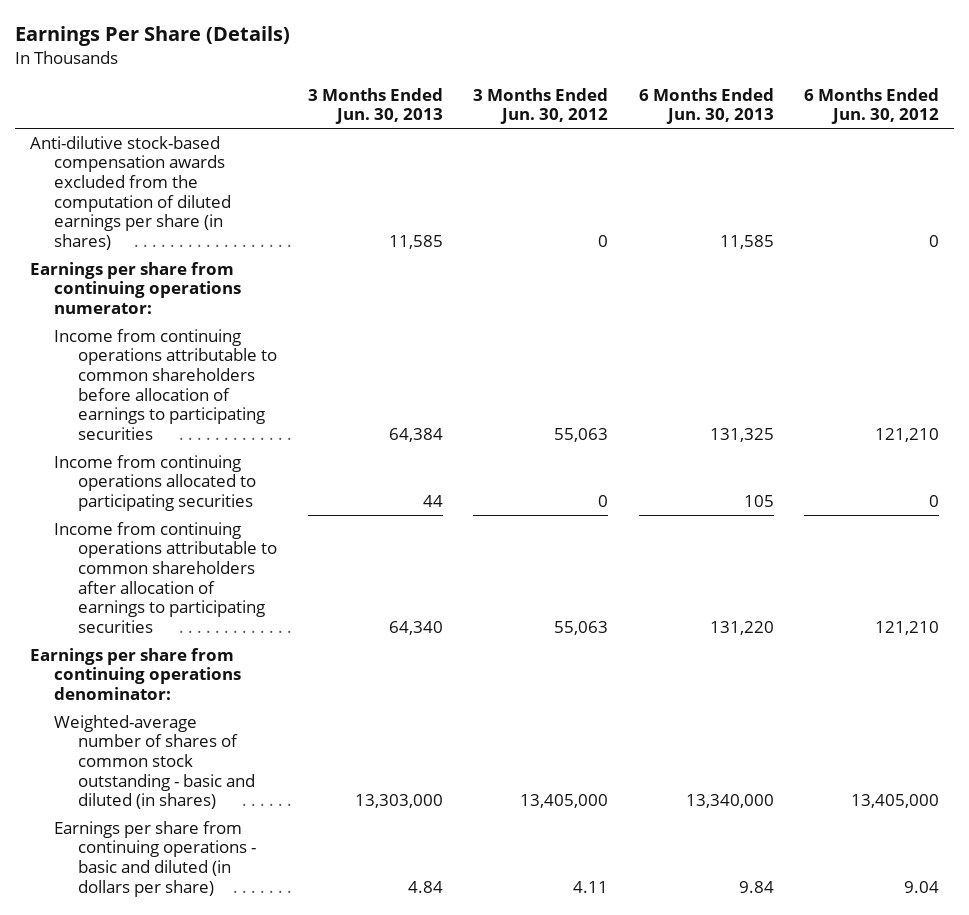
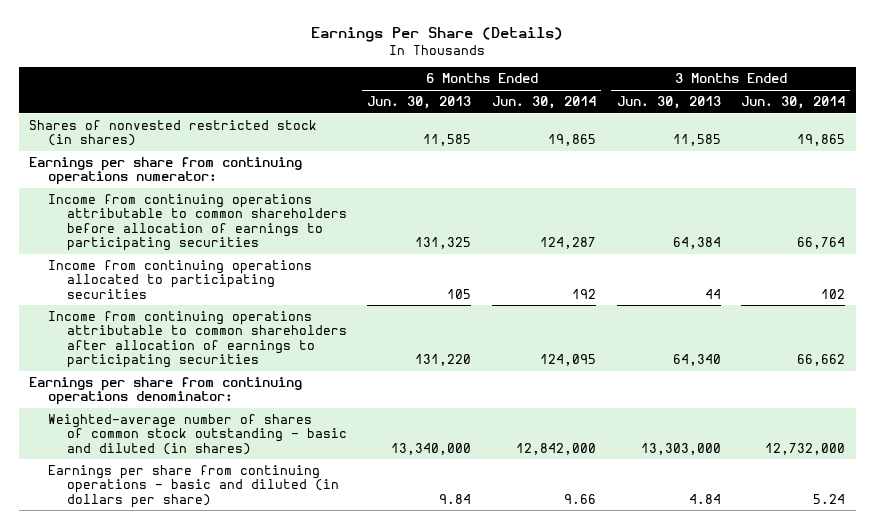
- | 3 Months Ended Jun. 30, 2013 | 3 Months Ended Jun. 30, 2012 | 6 Months Ended Jun. 30, 2013 | 6 Months Ended Jun. 30, 2012
+ | 6 Months Ended Jun. 30, 2013 | 6 Months Ended Jun. 30, 2014 | 3 Months Ended Jun. 30, 2013 | 3 Months Ended Jun. 30, 2014
- Anti-dilutive stock-based compensation awards excluded from the computation of diluted earnings per share (in shares) | 11,585 | 0 | 11,585 | 0
+ Shares of nonvested restricted stock (in shares) | 11,585 | 19,865 | 11,585 | 19,865

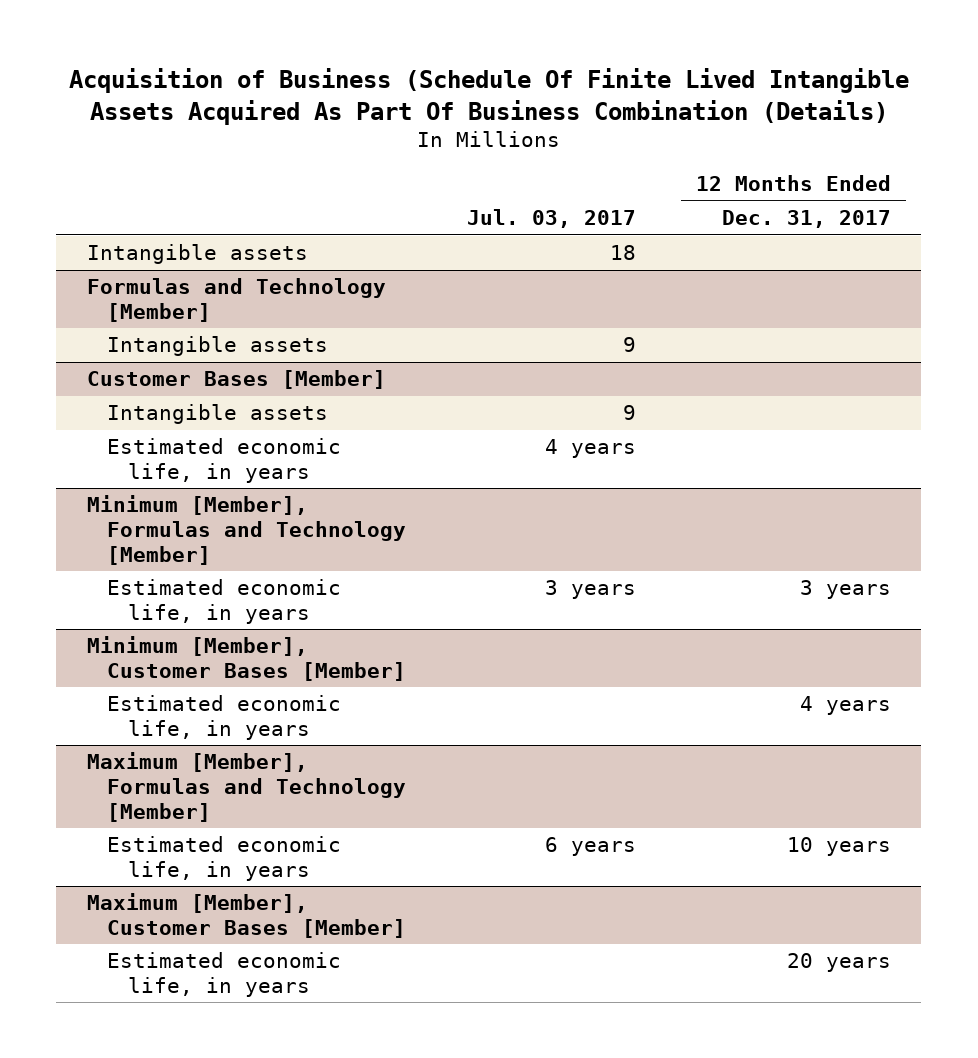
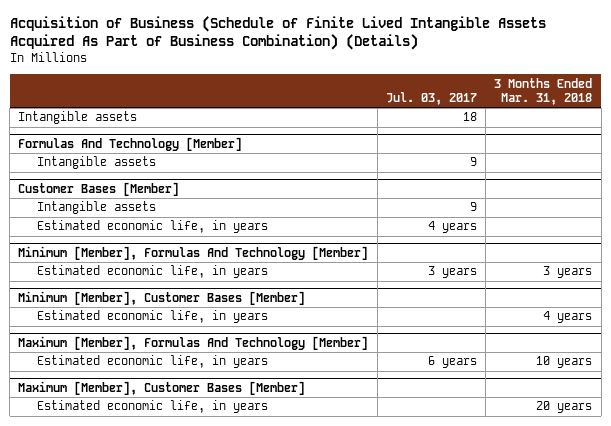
- Acquisition of Business (Schedule Of Finite Lived Intangible Assets Acquired As Part Of Business Combination (Details)
+ Acquisition of Business (Schedule of Finite Lived Intangible Assets Acquired As Part of Business Combination) (Details)
- | Jul. 03, 2017 | 12 Months Ended Dec. 31, 2017
+ | Jul. 03, 2017 | 3 Months Ended Mar. 31, 2018
- Formulas and Technology [Member]
+ Formulas And Technology [Member]
- Minimum [Member], Formulas and Technology [Member]
+ Minimum [Member], Formulas And Technology [Member]
- Maximum [Member], Formulas and Technology [Member]
+ Maximum [Member], Formulas And Technology [Member]

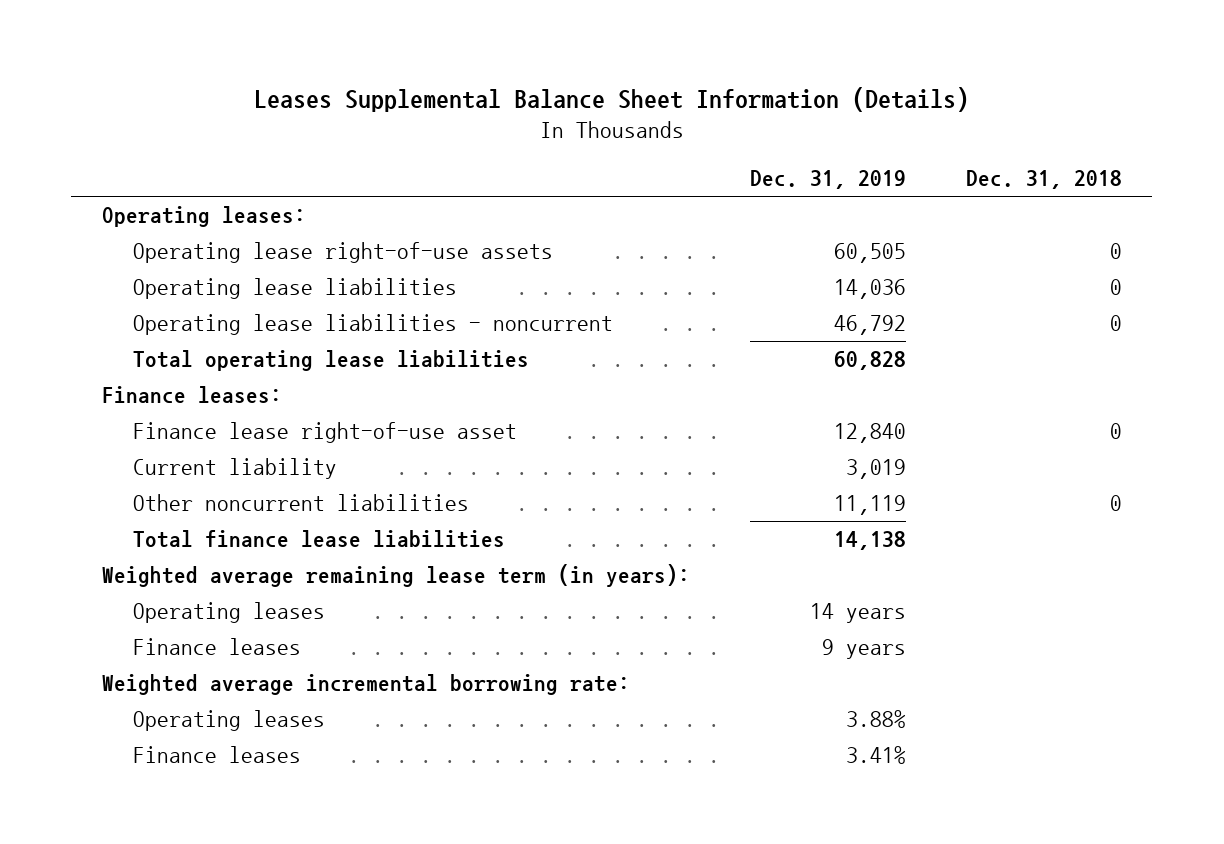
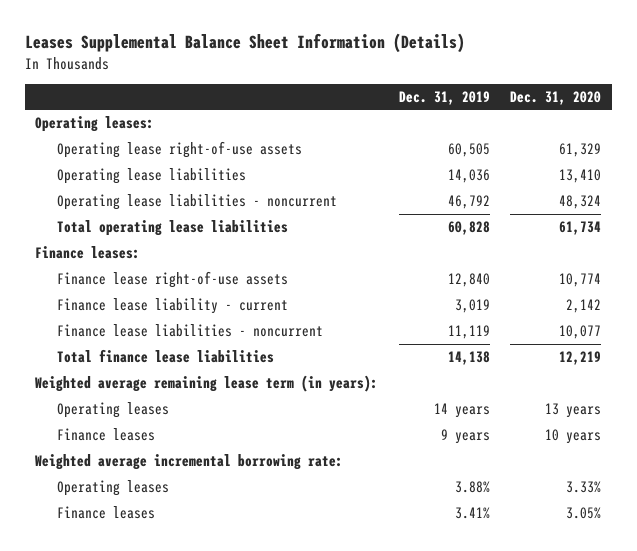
- | Dec. 31, 2019 | Dec. 31, 2018
+ | Dec. 31, 2019 | Dec. 31, 2020
- Finance lease right-of-use asset | 12,840 | 0
- Current liability | 3,019 |
- Other noncurrent liabilities | 11,119 | 0
+ Finance lease right-of-use assets | 12,840 | 10,774
+ Finance lease liability - current | 3,019 | 2,142
+ Finance lease liabilities - noncurrent | 11,119 | 10,077

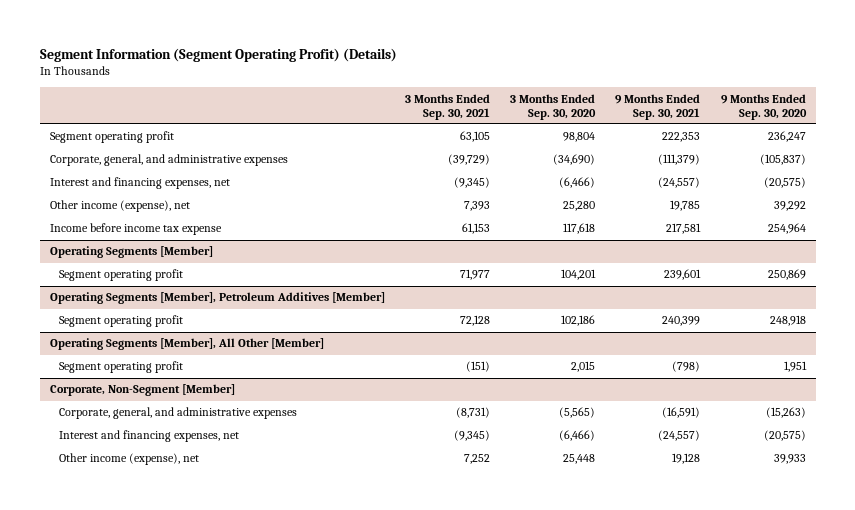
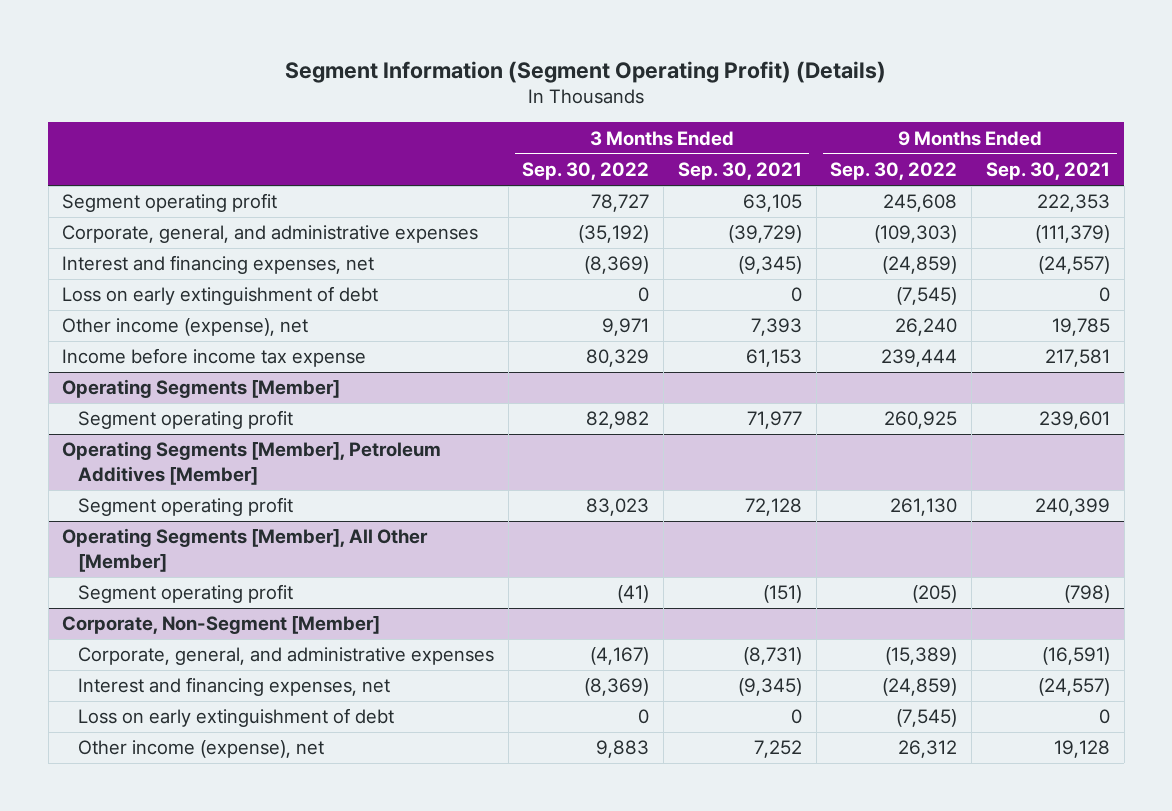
- | 3 Months Ended Sep. 30, 2021 | 3 Months Ended Sep. 30, 2020 | 9 Months Ended Sep. 30, 2021 | 9 Months Ended Sep. 30, 2020
+ | 3 Months Ended Sep. 30, 2022 | 3 Months Ended Sep. 30, 2021 | 9 Months Ended Sep. 30, 2022 | 9 Months Ended Sep. 30, 2021
+ Loss on early extinguishment of debt | 0 | 0 | (7,545) | 0
@ Corporate, Non-Segment [Member]
+ Loss on early extinguishment of debt | 0 | 0 | (7,545) | 0

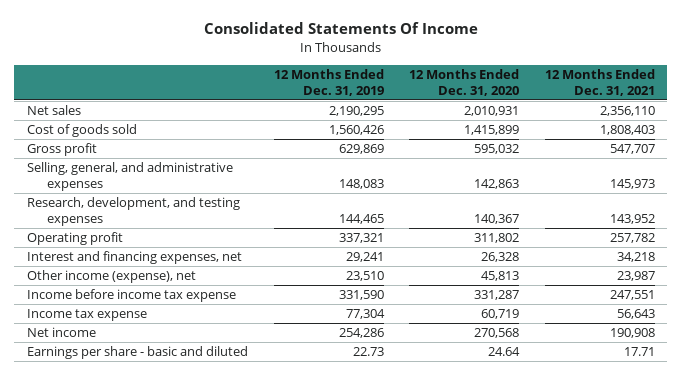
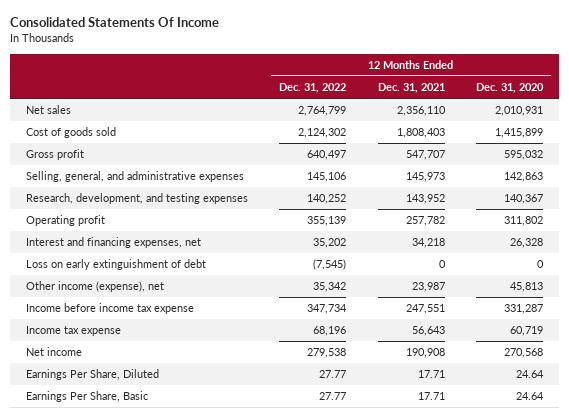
- | 12 Months Ended Dec. 31, 2019 | 12 Months Ended Dec. 31, 2020 | 12 Months Ended Dec. 31, 2021
+ | 12 Months Ended Dec. 31, 2022 | 12 Months Ended Dec. 31, 2021 | 12 Months Ended Dec. 31, 2020
+ Loss on early extinguishment of debt | (7,545) | 0 | 0
- Earnings per share - basic and diluted | 22.73 | 24.64 | 17.71
+ Earnings Per Share, Diluted | 27.77 | 17.71 | 24.64
+ Earnings Per Share, Basic | 27.77 | 17.71 | 24.64

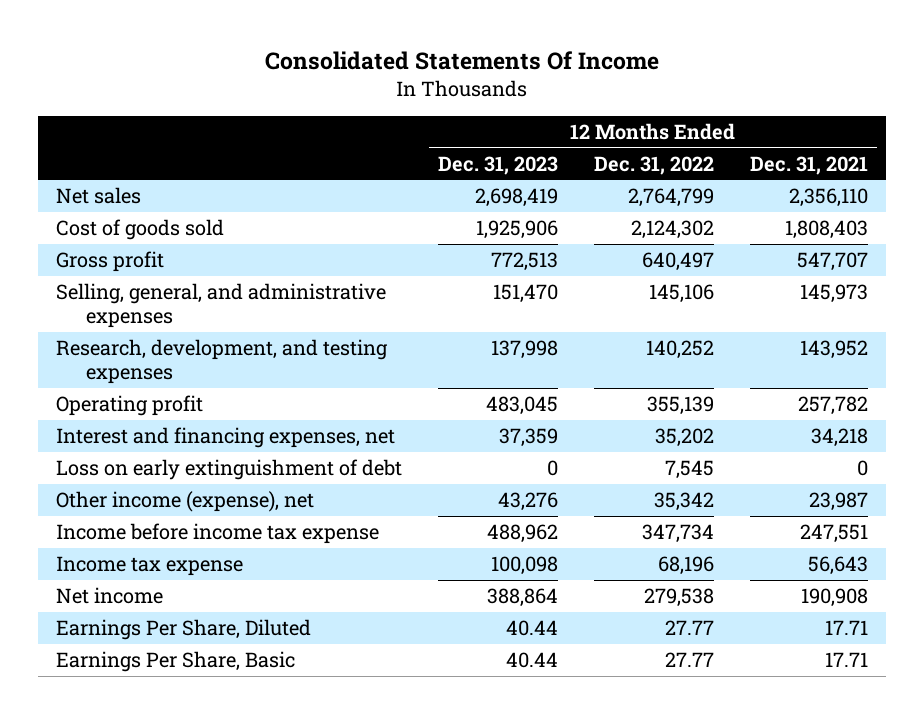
- | 12 Months Ended Dec. 31, 2022 | 12 Months Ended Dec. 31, 2021 | 12 Months Ended Dec. 31, 2020
+ | 12 Months Ended Dec. 31, 2023 | 12 Months Ended Dec. 31, 2022 | 12 Months Ended Dec. 31, 2021
- Loss on early extinguishment of debt | (7,545) | 0 | 0
+ Loss on early extinguishment of debt | 0 | 7,545 | 0

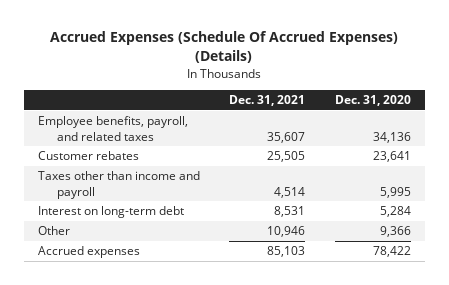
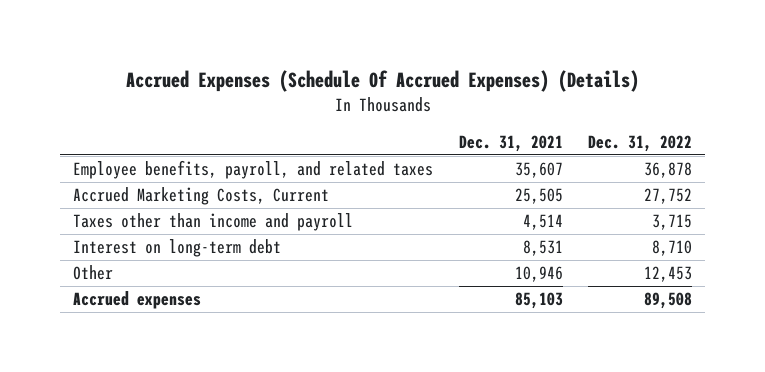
- | Dec. 31, 2021 | Dec. 31, 2020
+ | Dec. 31, 2021 | Dec. 31, 2022
- Customer rebates | 25,505 | 23,641
+ Accrued Marketing Costs, Current | 25,505 | 27,752

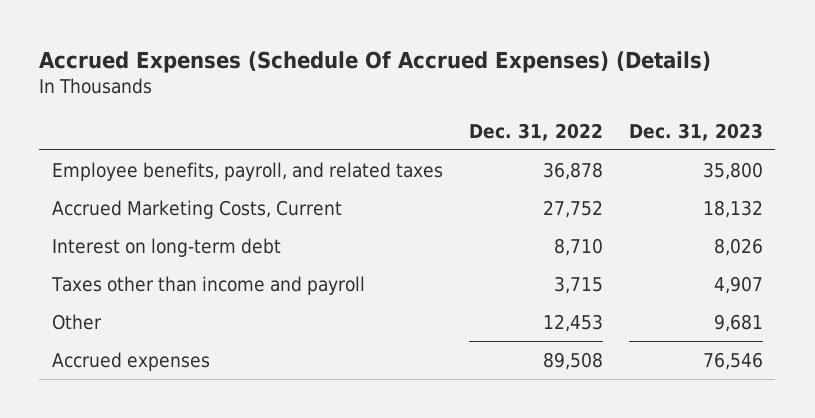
- | Dec. 31, 2021 | Dec. 31, 2022
+ | Dec. 31, 2022 | Dec. 31, 2023
moved down: Taxes other than income and payroll | 3,715 | 4,907

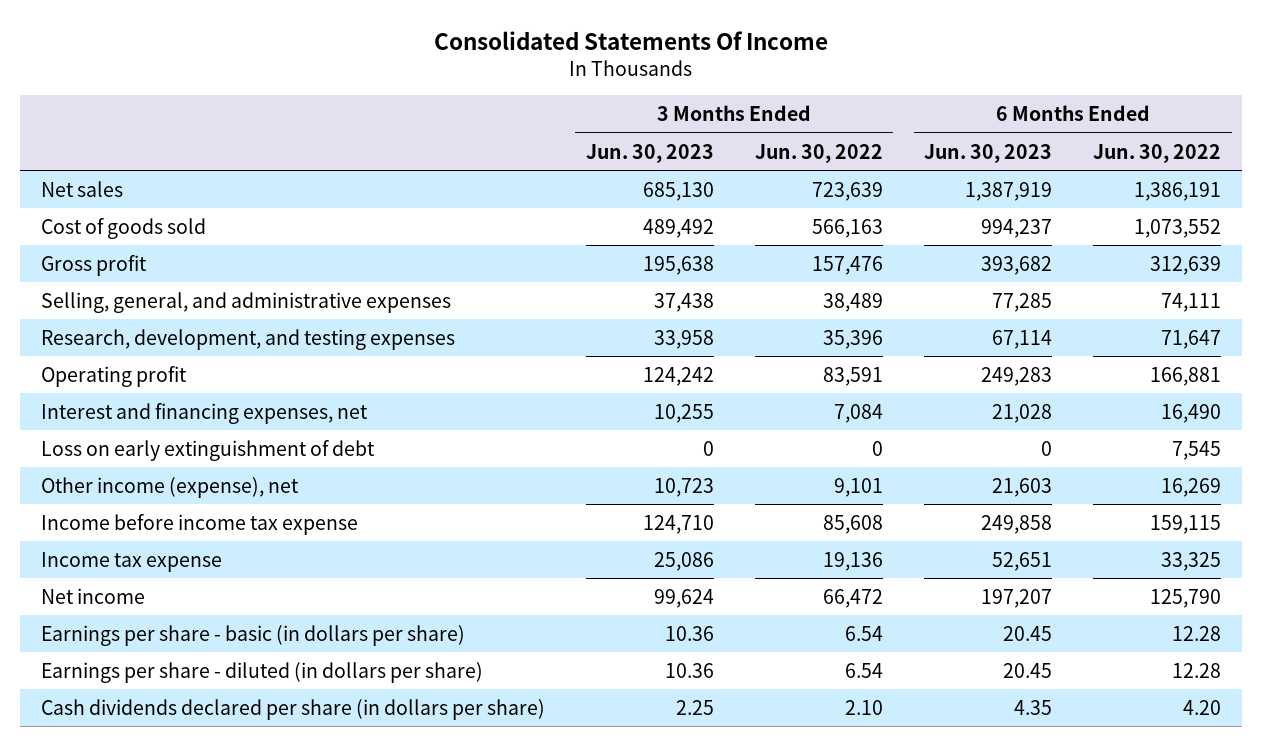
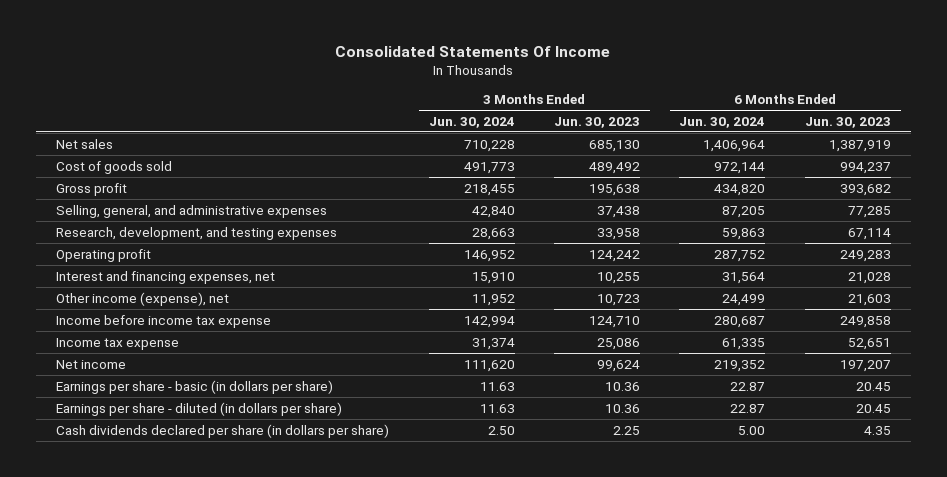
- | 3 Months Ended Jun. 30, 2023 | 3 Months Ended Jun. 30, 2022 | 6 Months Ended Jun. 30, 2023 | 6 Months Ended Jun. 30, 2022
+ | 3 Months Ended Jun. 30, 2024 | 3 Months Ended Jun. 30, 2023 | 6 Months Ended Jun. 30, 2024 | 6 Months Ended Jun. 30, 2023
- Loss on early extinguishment of debt | 0 | 0 | 0 | 7,545

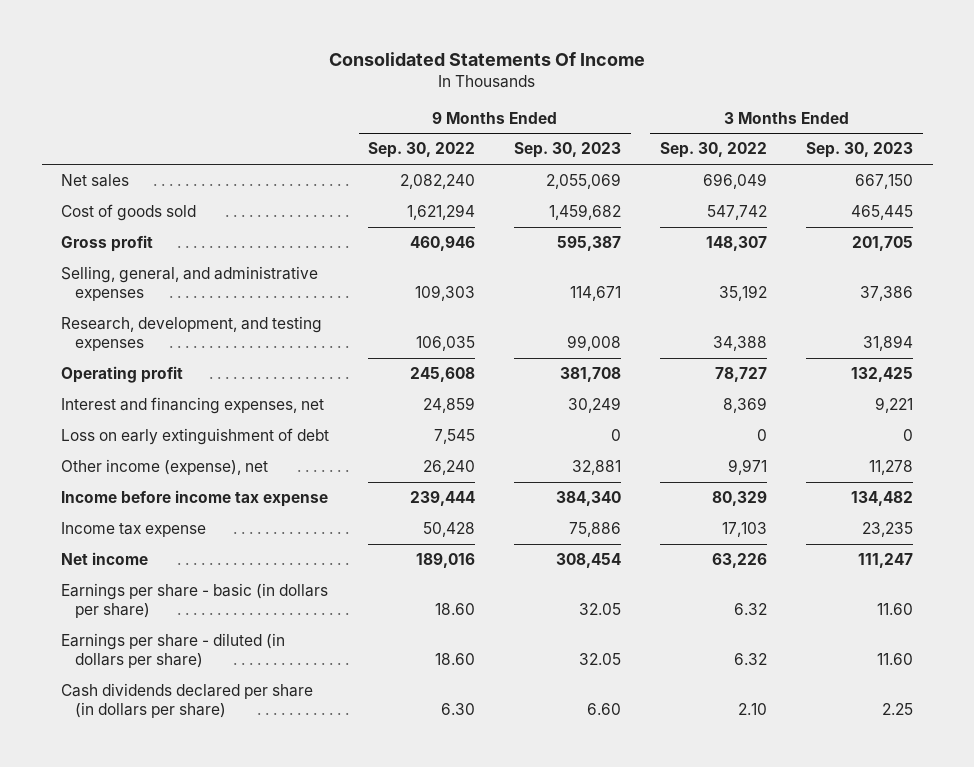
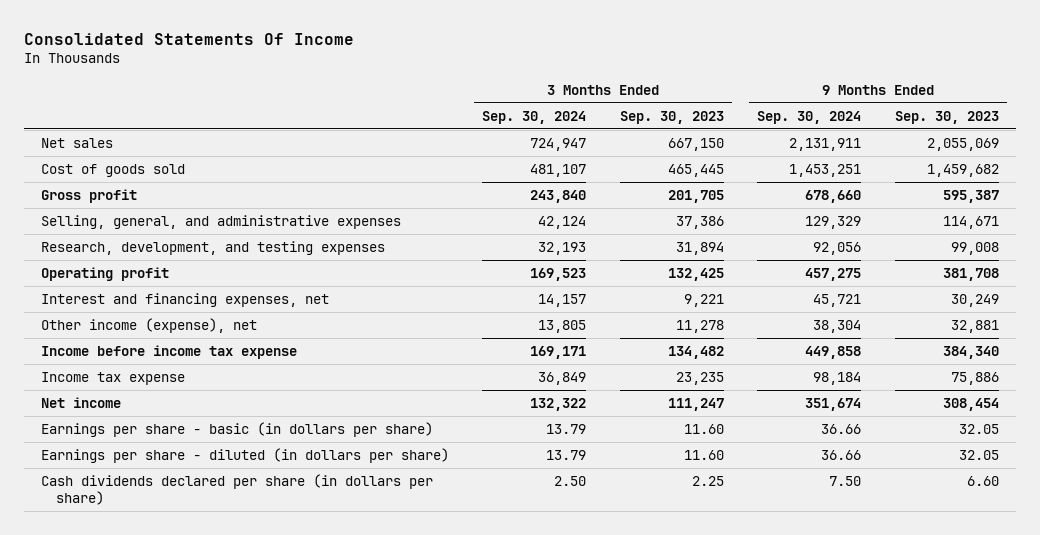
- | 9 Months Ended Sep. 30, 2022 | 9 Months Ended Sep. 30, 2023 | 3 Months Ended Sep. 30, 2022 | 3 Months Ended Sep. 30, 2023
+ | 3 Months Ended Sep. 30, 2024 | 3 Months Ended Sep. 30, 2023 | 9 Months Ended Sep. 30, 2024 | 9 Months Ended Sep. 30, 2023
- Loss on early extinguishment of debt | 7,545 | 0 | 0 | 0

